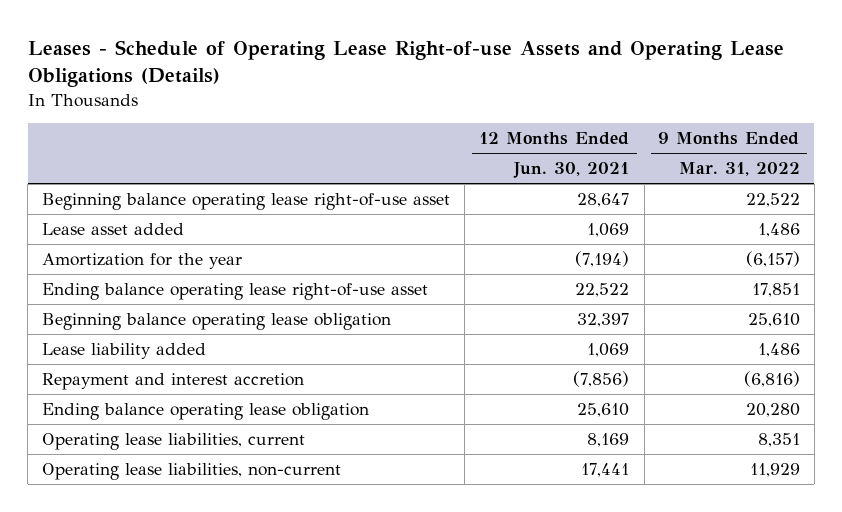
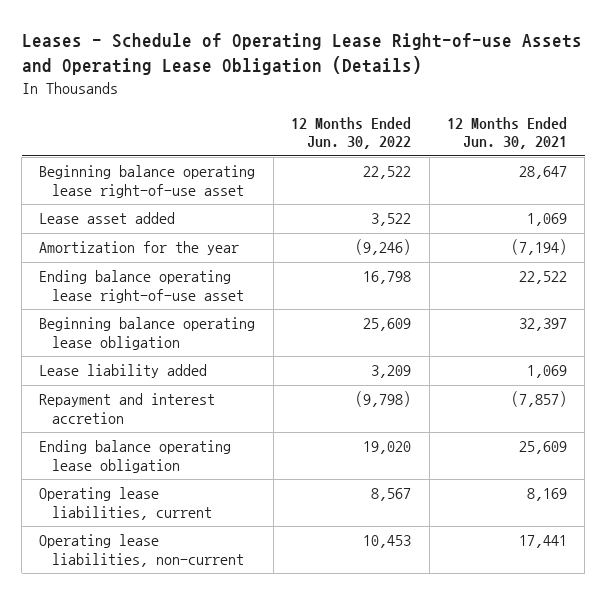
- Leases - Schedule of Operating Lease Right-of-use Assets and Operating Lease Obligations (Details)
+ Leases - Schedule of Operating Lease Right-of-use Assets and Operating Lease Obligation (Details)
- | 12 Months Ended Jun. 30, 2021 | 9 Months Ended Mar. 31, 2022
+ | 12 Months Ended Jun. 30, 2022 | 12 Months Ended Jun. 30, 2021
- Repayment and interest accretion | (7,856) | (6,816)
- Ending balance operating lease obligation | 25,610 | 20,280
+ Repayment and interest accretion | (9,798) | (7,857)
+ Ending balance operating lease obligation | 19,020 | 25,609

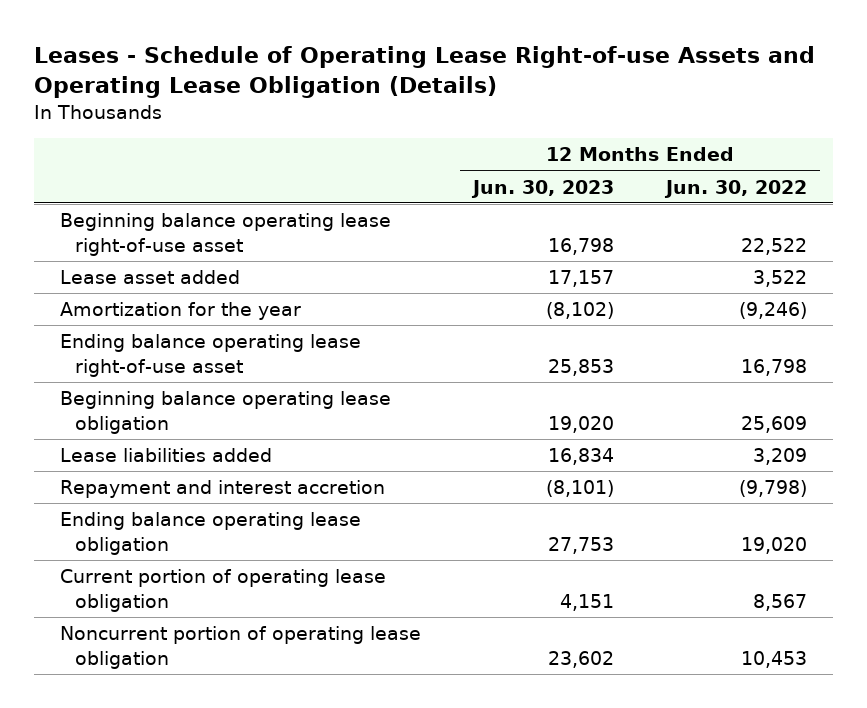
- | 12 Months Ended Jun. 30, 2022 | 12 Months Ended Jun. 30, 2021
+ | 12 Months Ended Jun. 30, 2023 | 12 Months Ended Jun. 30, 2022
- Lease liability added | 3,209 | 1,069
+ Lease liabilities added | 16,834 | 3,209
- Operating lease liabilities, current | 8,567 | 8,169
- Operating lease liabilities, non-current | 10,453 | 17,441
+ Current portion of operating lease obligation | 4,151 | 8,567
+ Noncurrent portion of operating lease obligation | 23,602 | 10,453

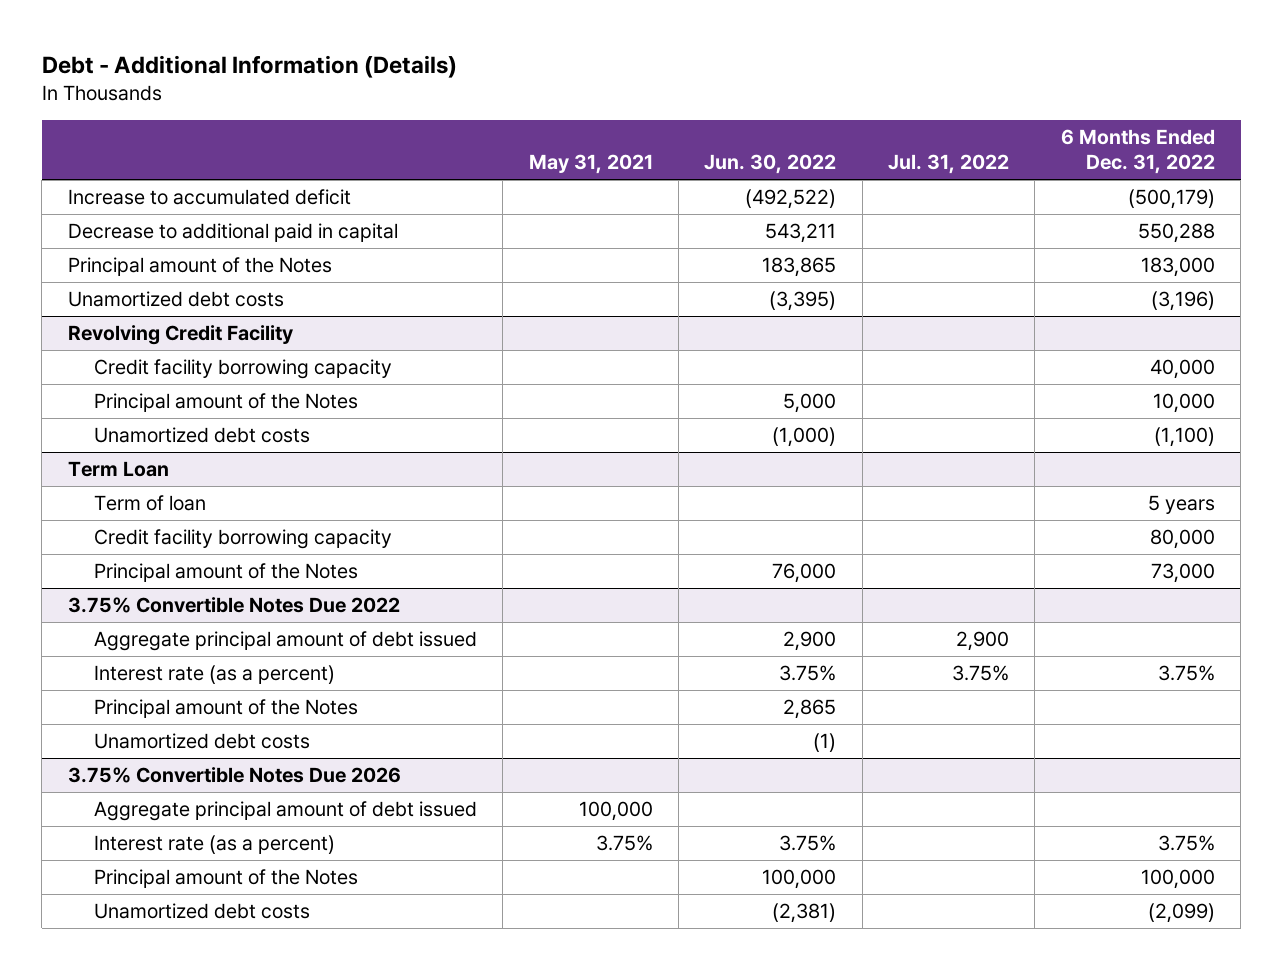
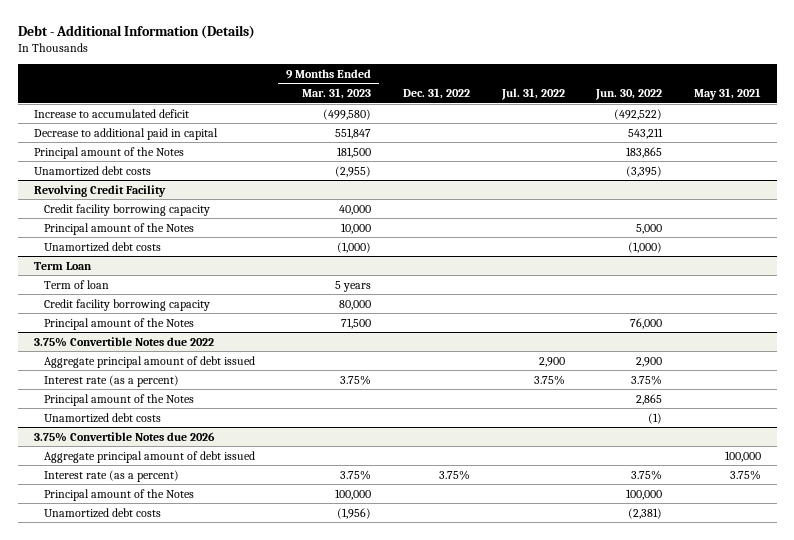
- | May 31, 2021 | Jun. 30, 2022 | Jul. 31, 2022 | 6 Months Ended Dec. 31, 2022
+ | 9 Months Ended Mar. 31, 2023 | Dec. 31, 2022 | Jul. 31, 2022 | Jun. 30, 2022 | May 31, 2021
- 3.75% Convertible Notes Due 2022
+ 3.75% Convertible Notes due 2022
- 3.75% Convertible Notes Due 2026
+ 3.75% Convertible Notes due 2026

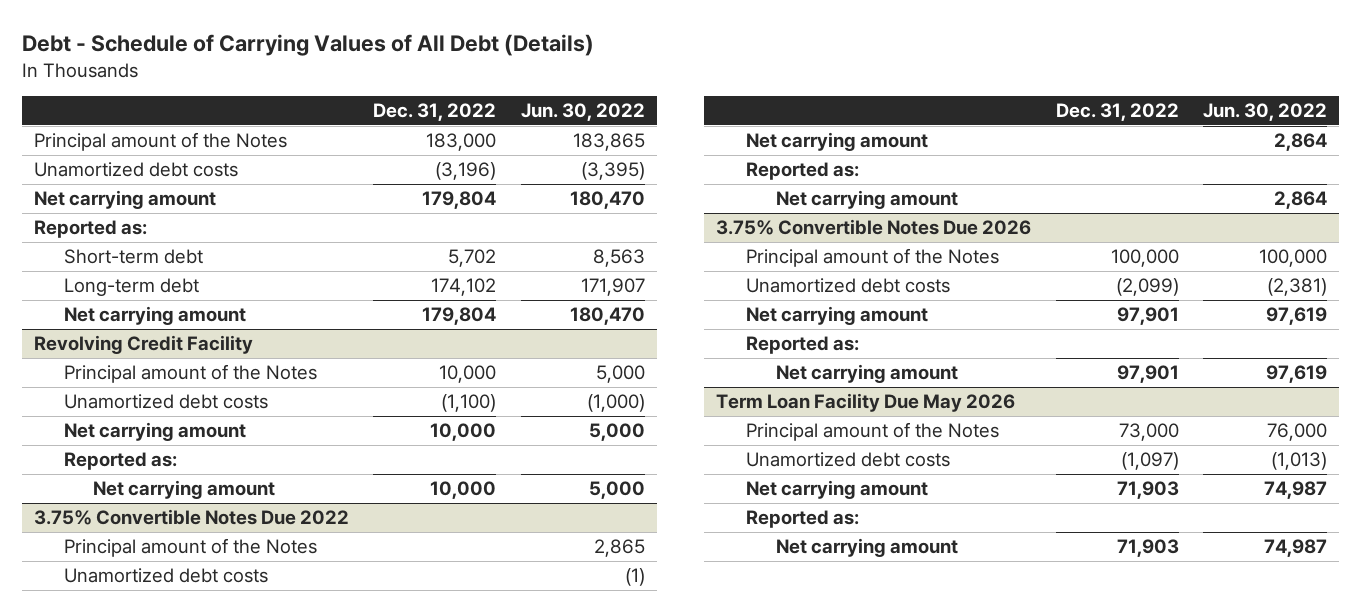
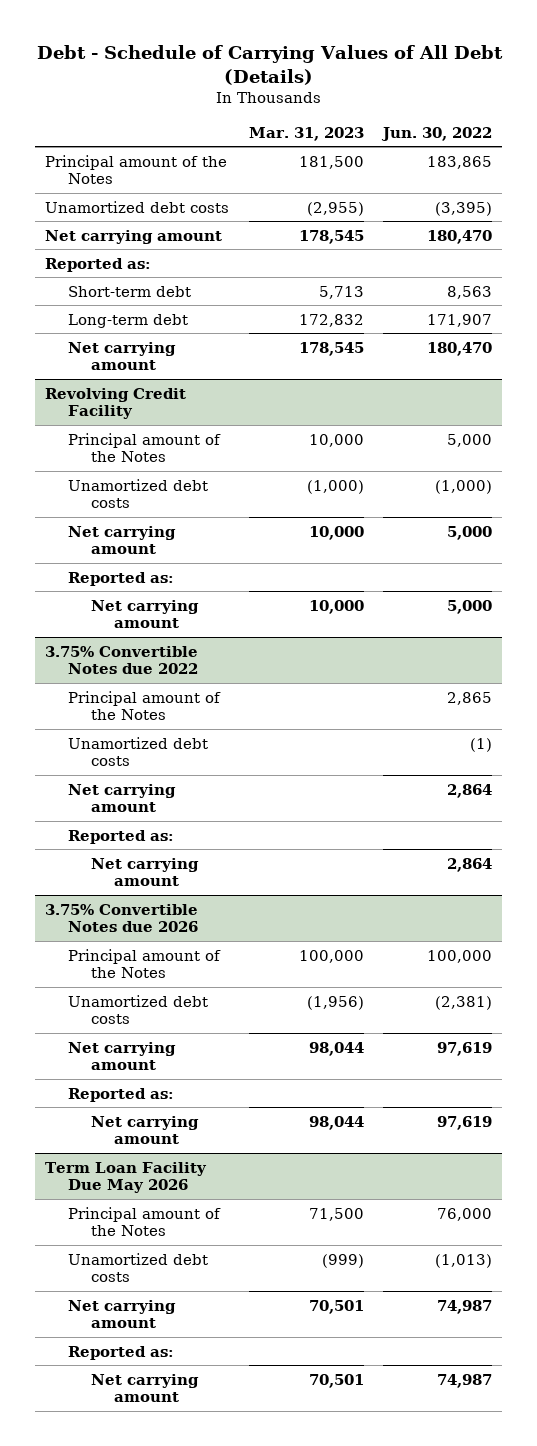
- | Dec. 31, 2022 | Jun. 30, 2022
+ | Mar. 31, 2023 | Jun. 30, 2022
- 3.75% Convertible Notes Due 2022
+ 3.75% Convertible Notes due 2022
- 3.75% Convertible Notes Due 2026
+ 3.75% Convertible Notes due 2026

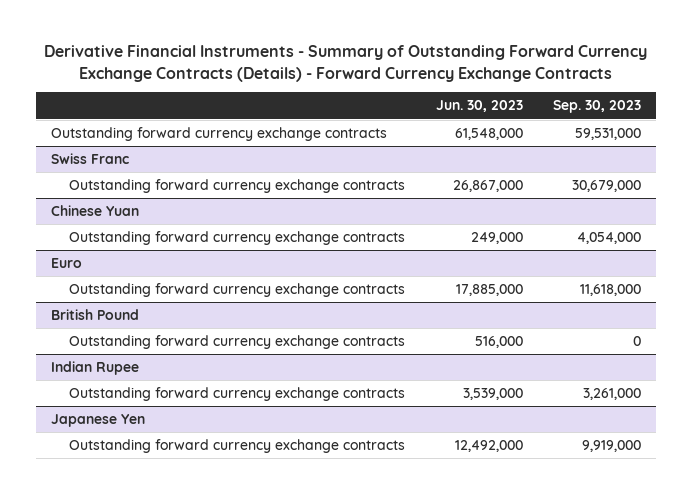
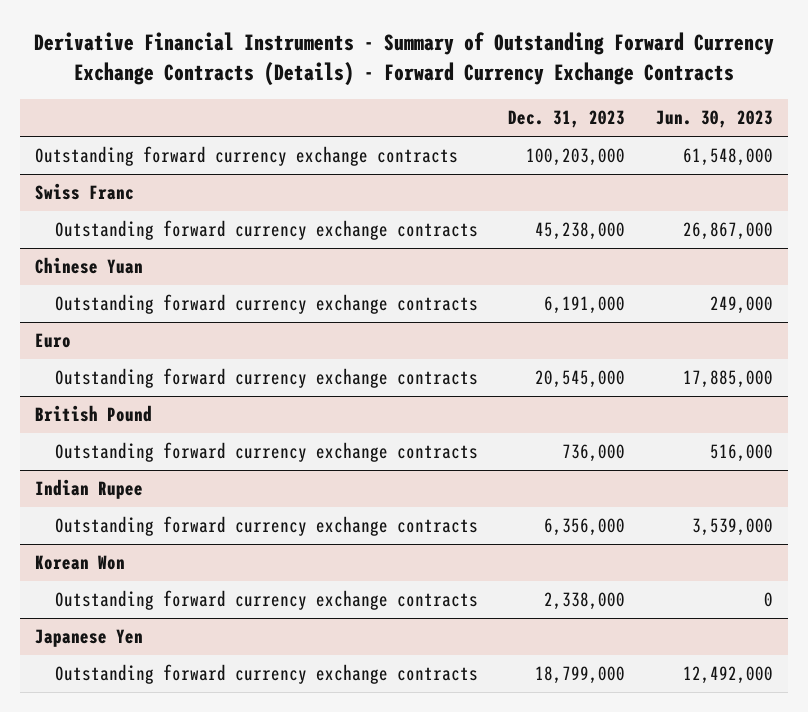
- | Jun. 30, 2023 | Sep. 30, 2023
+ | Dec. 31, 2023 | Jun. 30, 2023
+ Korean Won
+ Outstanding forward currency exchange contracts | 2,338,000 | 0

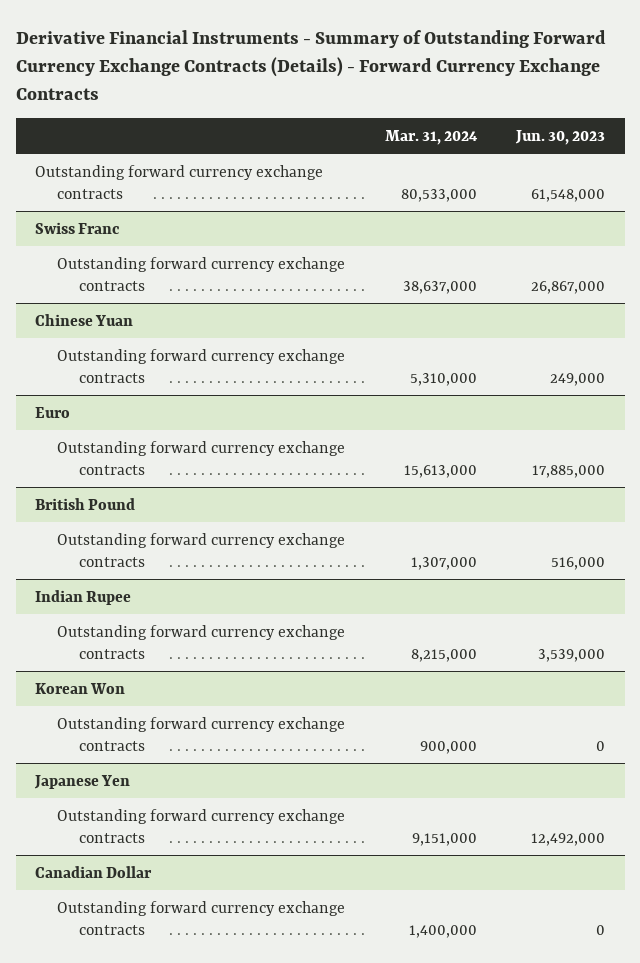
- | Dec. 31, 2023 | Jun. 30, 2023
+ | Mar. 31, 2024 | Jun. 30, 2023
+ Canadian Dollar
+ Outstanding forward currency exchange contracts | 1,400,000 | 0

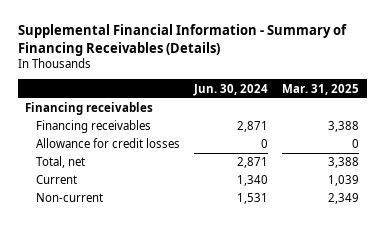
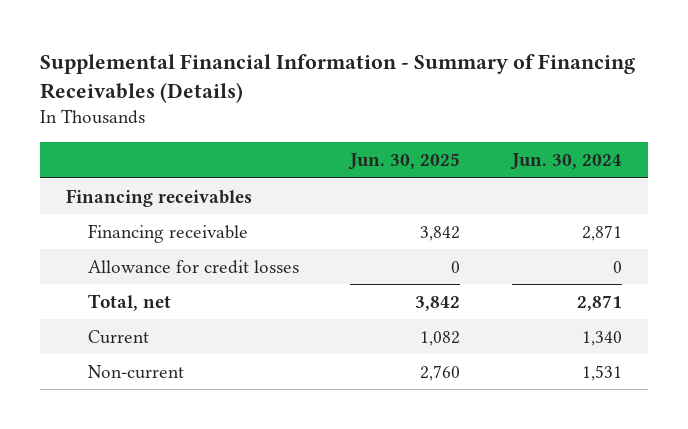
- | Jun. 30, 2024 | Mar. 31, 2025
+ | Jun. 30, 2025 | Jun. 30, 2024
- Financing receivables | 2,871 | 3,388
+ Financing receivable | 3,842 | 2,871

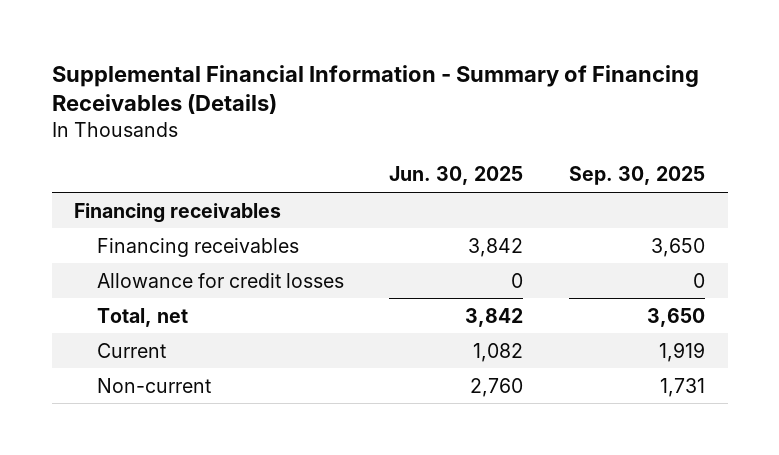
- | Jun. 30, 2025 | Jun. 30, 2024
+ | Jun. 30, 2025 | Sep. 30, 2025
- Financing receivable | 3,842 | 2,871
+ Financing receivables | 3,842 | 3,650

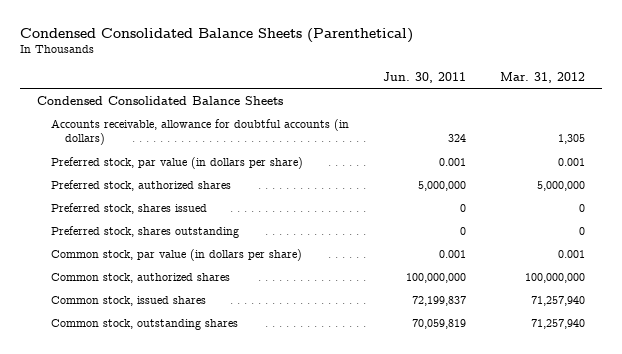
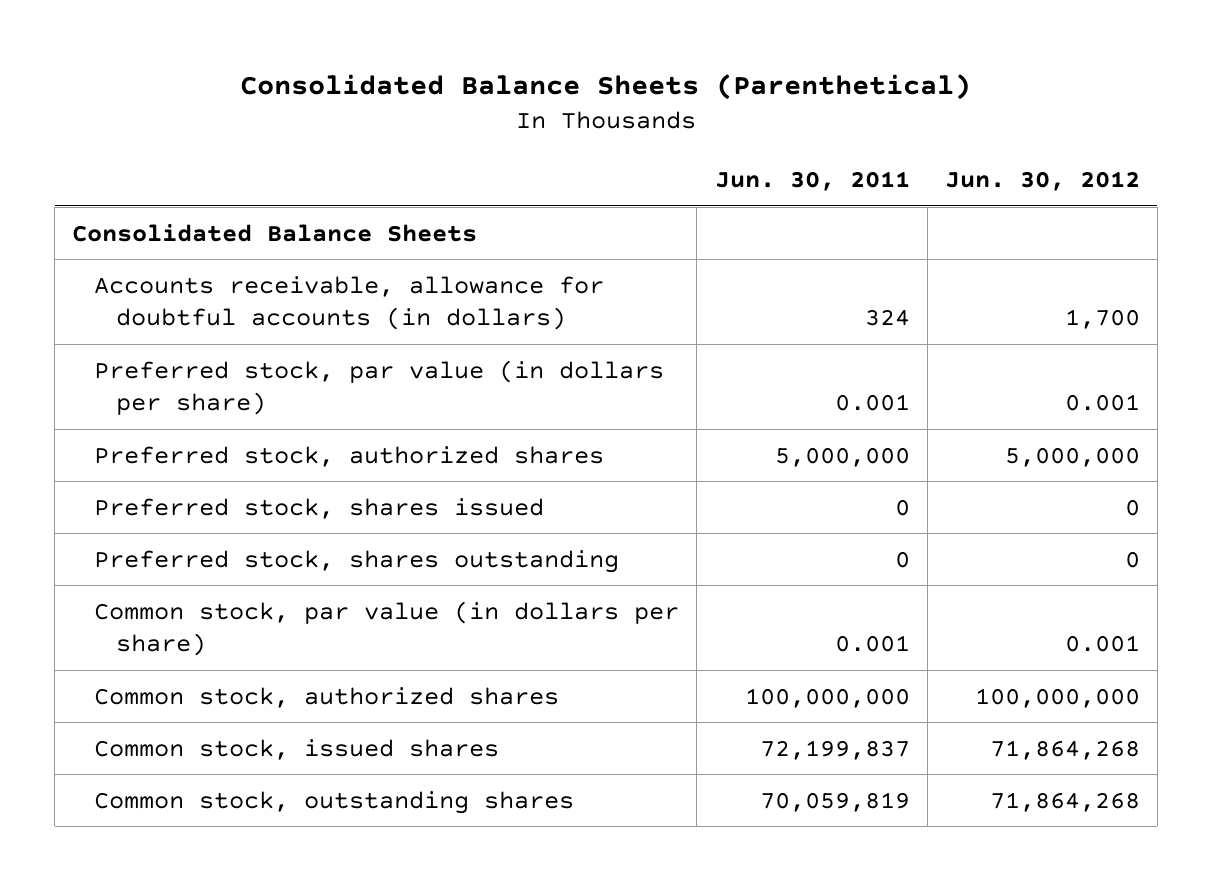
- Condensed Consolidated Balance Sheets (Parenthetical)
+ Consolidated Balance Sheets (Parenthetical)
- | Jun. 30, 2011 | Mar. 31, 2012
+ | Jun. 30, 2011 | Jun. 30, 2012
- Condensed Consolidated Balance Sheets
+ Consolidated Balance Sheets

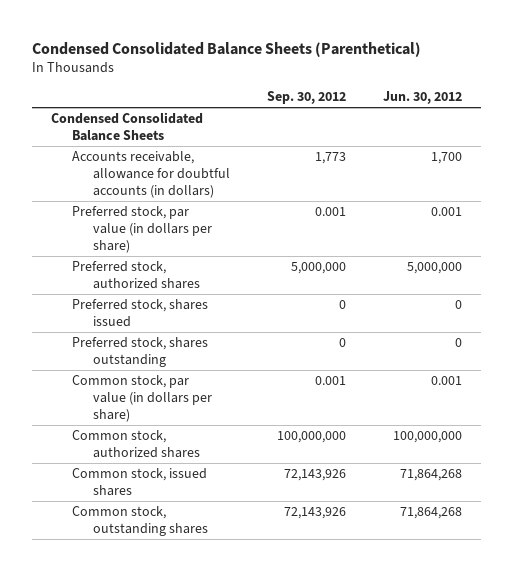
- Consolidated Balance Sheets (Parenthetical)
+ Condensed Consolidated Balance Sheets (Parenthetical)
- | Jun. 30, 2011 | Jun. 30, 2012
+ | Sep. 30, 2012 | Jun. 30, 2012
- Consolidated Balance Sheets
+ Condensed Consolidated Balance Sheets

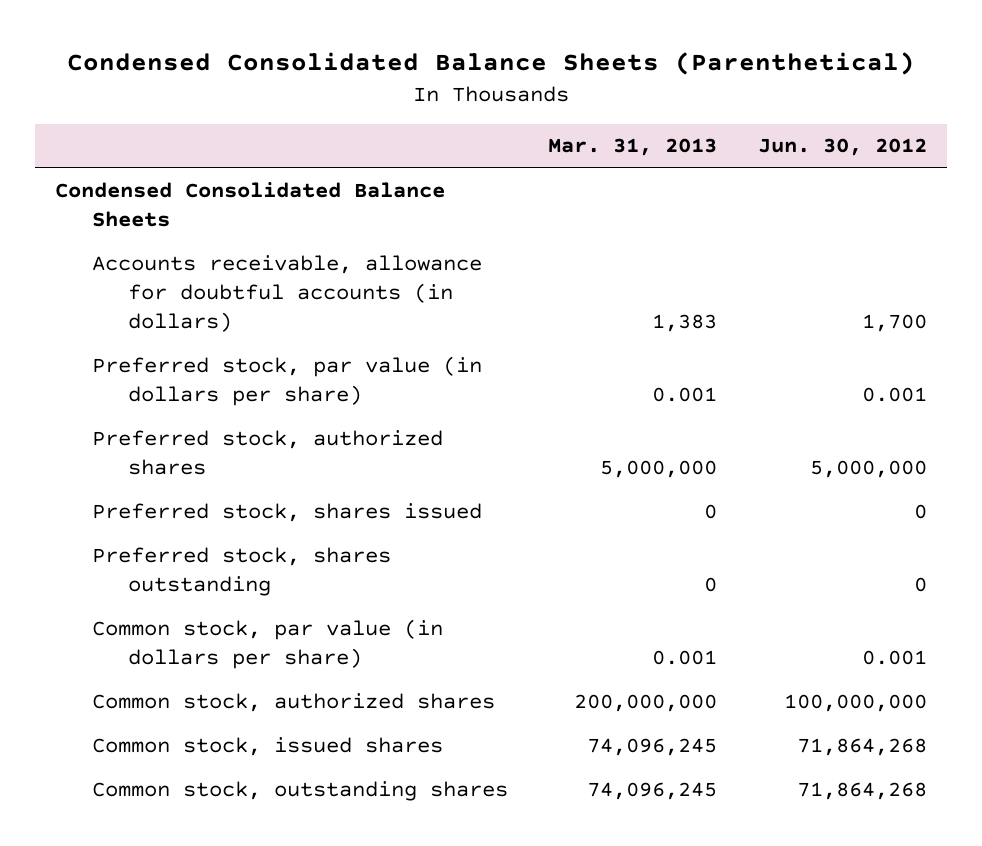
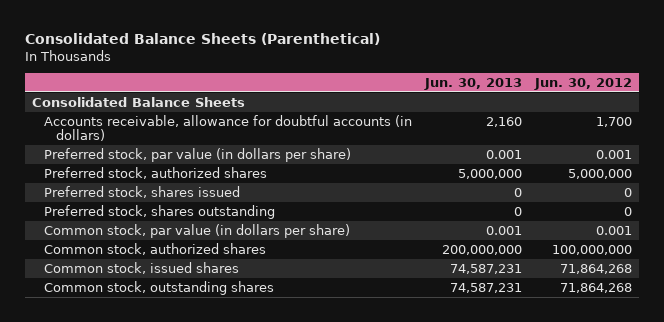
- Condensed Consolidated Balance Sheets (Parenthetical)
+ Consolidated Balance Sheets (Parenthetical)
- | Mar. 31, 2013 | Jun. 30, 2012
+ | Jun. 30, 2013 | Jun. 30, 2012
- Condensed Consolidated Balance Sheets
+ Consolidated Balance Sheets

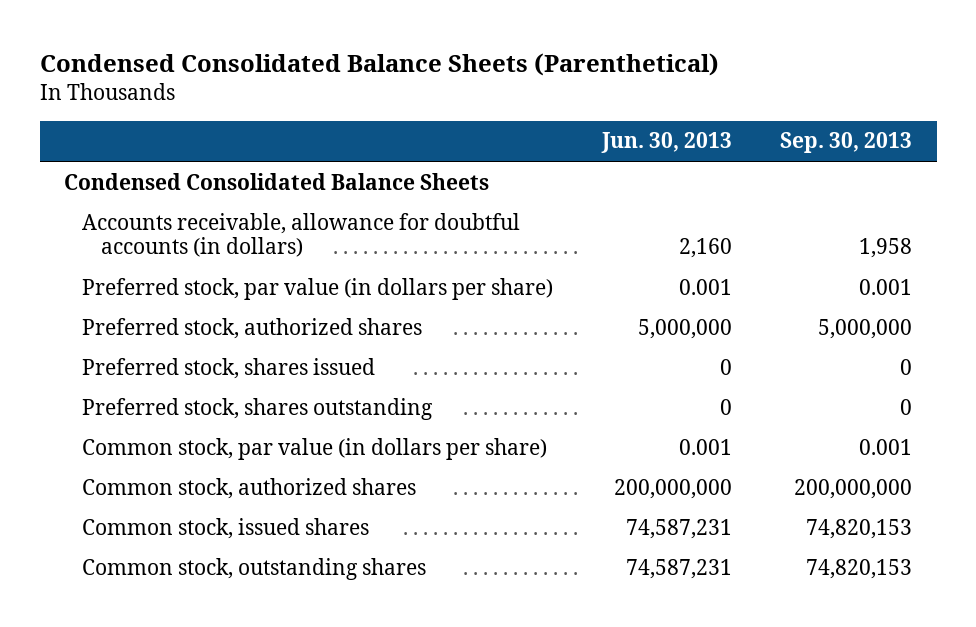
- Consolidated Balance Sheets (Parenthetical)
+ Condensed Consolidated Balance Sheets (Parenthetical)
- | Jun. 30, 2013 | Jun. 30, 2012
+ | Jun. 30, 2013 | Sep. 30, 2013
- Consolidated Balance Sheets
+ Condensed Consolidated Balance Sheets

